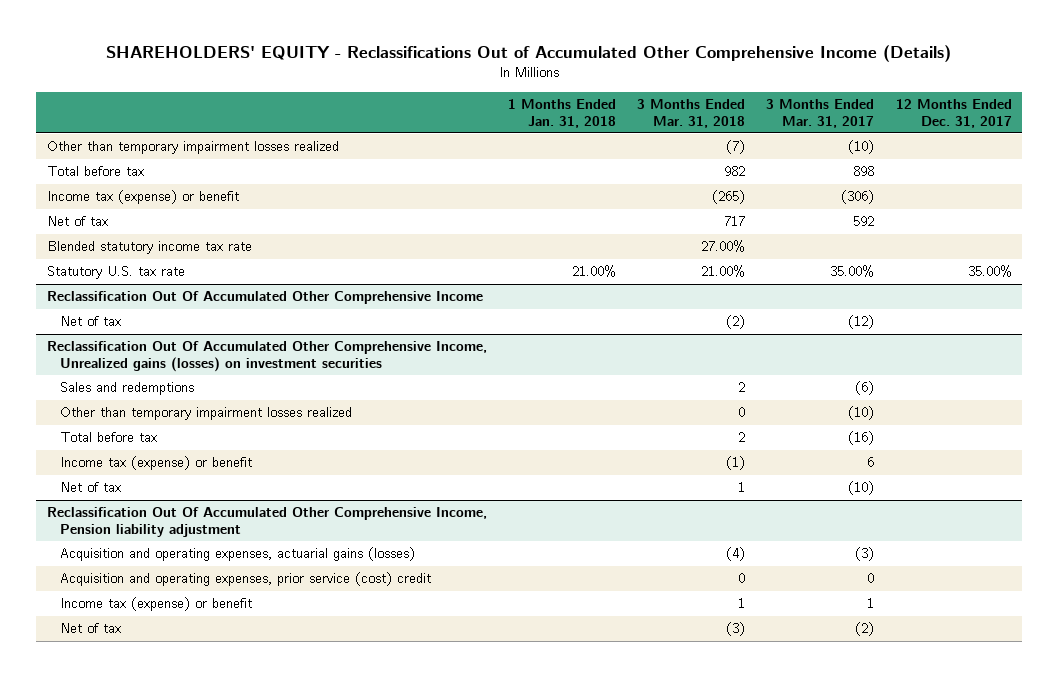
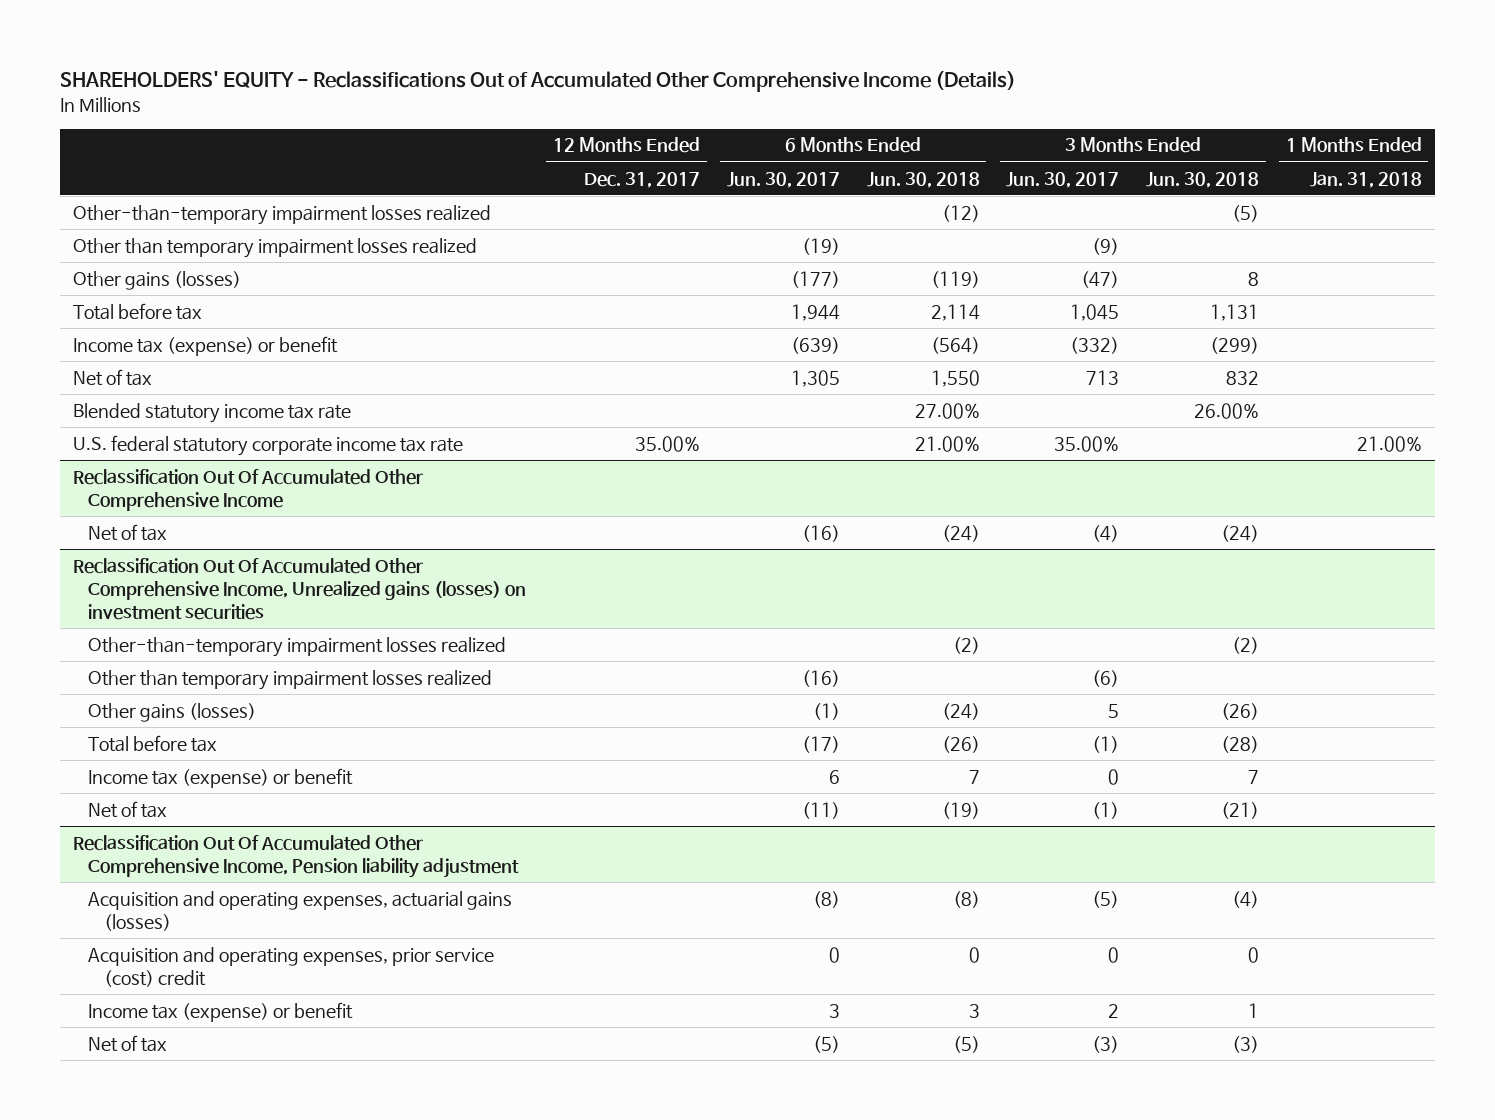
- | 1 Months Ended Jan. 31, 2018 | 3 Months Ended Mar. 31, 2018 | 3 Months Ended Mar. 31, 2017 | 12 Months Ended Dec. 31, 2017
+ | 12 Months Ended Dec. 31, 2017 | 6 Months Ended Jun. 30, 2017 | 6 Months Ended Jun. 30, 2018 | 3 Months Ended Jun. 30, 2017 | 3 Months Ended Jun. 30, 2018 | 1 Months Ended Jan. 31, 2018
+ Other-than-temporary impairment losses realized | | | (12) | | (5) |
+ Other gains (losses) | | (177) | (119) | (47) | 8 |
- Statutory U.S. tax rate | 21.00% | 21.00% | 35.00% | 35.00%
+ U.S. federal statutory corporate income tax rate | 35.00% | | 21.00% | 35.00% | | 21.00%
@ Reclassification Out Of Accumulated Other Comprehensive Income, Unrealized gains (losses) on investment securities
- Sales and redemptions | | 2 | (6) |
+ Other-than-temporary impairment losses realized | | | (2) | | (2) |
+ Other gains (losses) | | (1) | (24) | 5 | (26) |

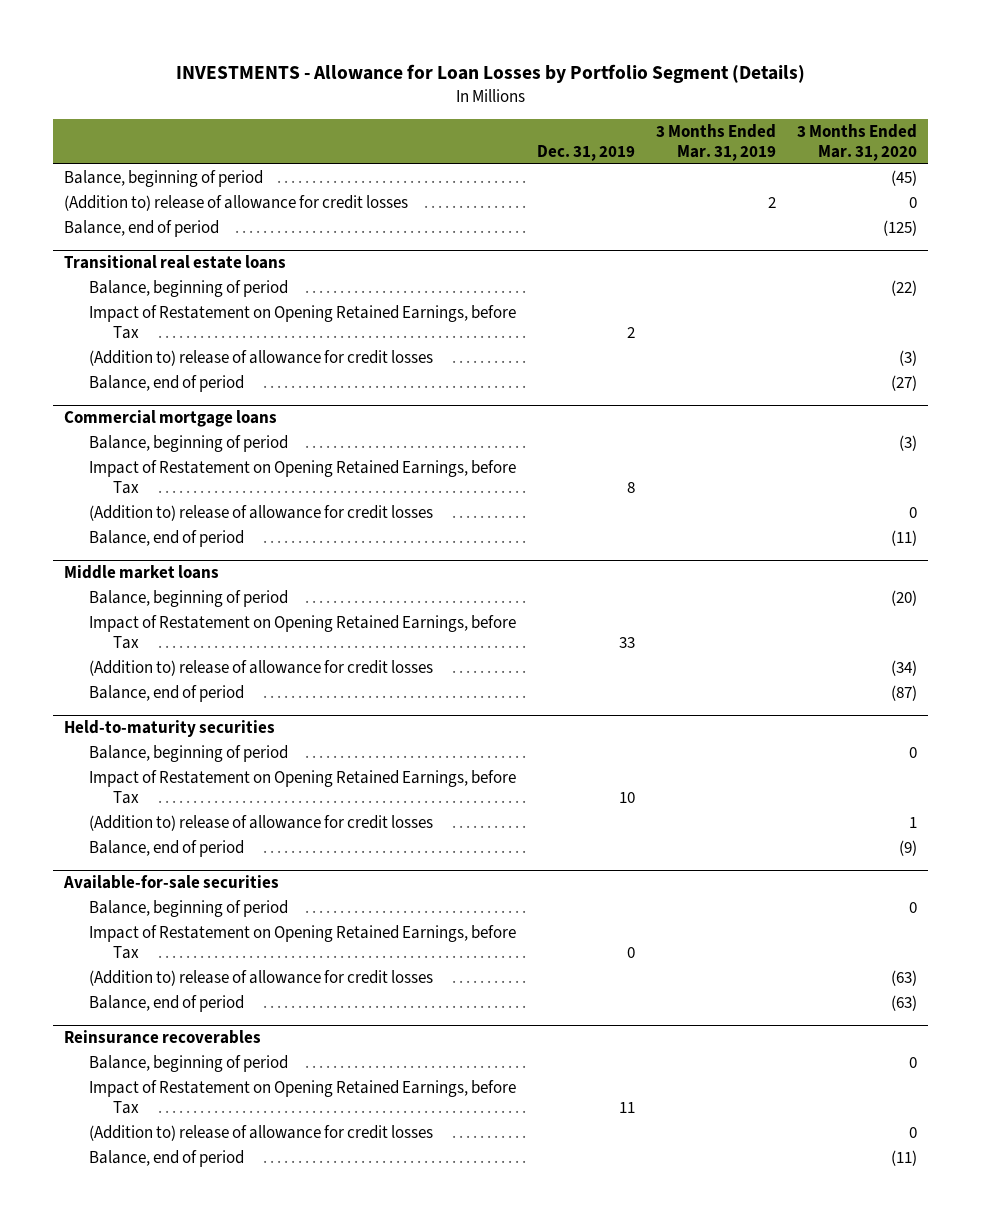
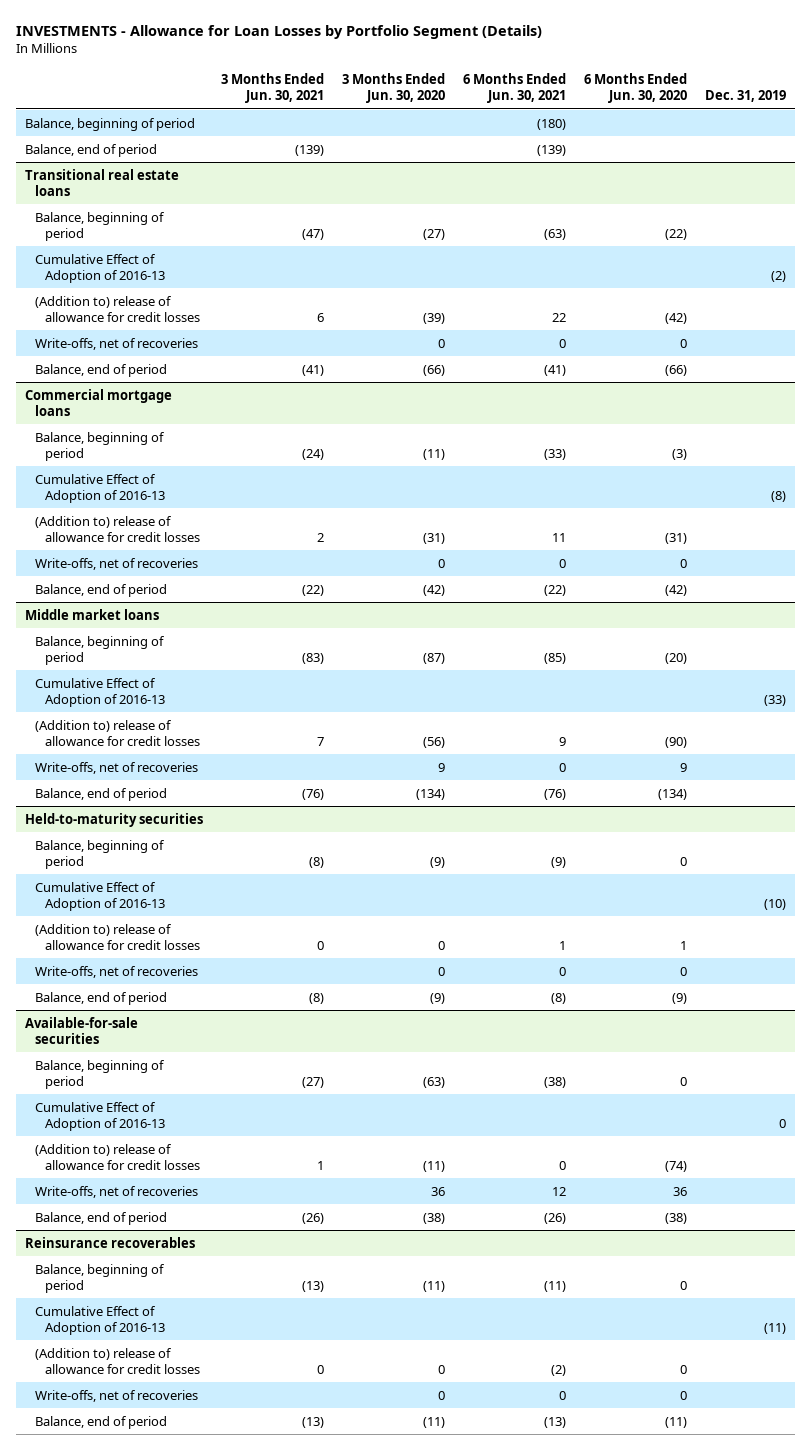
- | Dec. 31, 2019 | 3 Months Ended Mar. 31, 2019 | 3 Months Ended Mar. 31, 2020
+ | 3 Months Ended Jun. 30, 2021 | 3 Months Ended Jun. 30, 2020 | 6 Months Ended Jun. 30, 2021 | 6 Months Ended Jun. 30, 2020 | Dec. 31, 2019
- (Addition to) release of allowance for credit losses | | 2 | 0
@ Transitional real estate loans
- Impact of Restatement on Opening Retained Earnings, before Tax | 2 | |
+ Cumulative Effect of Adoption of 2016-13 | | | | | (2)
+ Write-offs, net of recoveries | | 0 | 0 | 0 |
@ Commercial mortgage loans
- Impact of Restatement on Opening Retained Earnings, before Tax | 8 | |
+ Cumulative Effect of Adoption of 2016-13 | | | | | (8)
+ Write-offs, net of recoveries | | 0 | 0 | 0 |
@ Middle market loans
- Impact of Restatement on Opening Retained Earnings, before Tax | 33 | |
+ Cumulative Effect of Adoption of 2016-13 | | | | | (33)
+ Write-offs, net of recoveries | | 9 | 0 | 9 |
@ Held-to-maturity securities
- Impact of Restatement on Opening Retained Earnings, before Tax | 10 | |
+ Cumulative Effect of Adoption of 2016-13 | | | | | (10)
+ Write-offs, net of recoveries | | 0 | 0 | 0 |
@ Available-for-sale securities
- Impact of Restatement on Opening Retained Earnings, before Tax | 0 | |
+ Cumulative Effect of Adoption of 2016-13 | | | | | 0
+ Write-offs, net of recoveries | | 36 | 12 | 36 |
@ Reinsurance recoverables
- Impact of Restatement on Opening Retained Earnings, before Tax | 11 | |
+ Cumulative Effect of Adoption of 2016-13 | | | | | (11)
+ Write-offs, net of recoveries | | 0 | 0 | 0 |

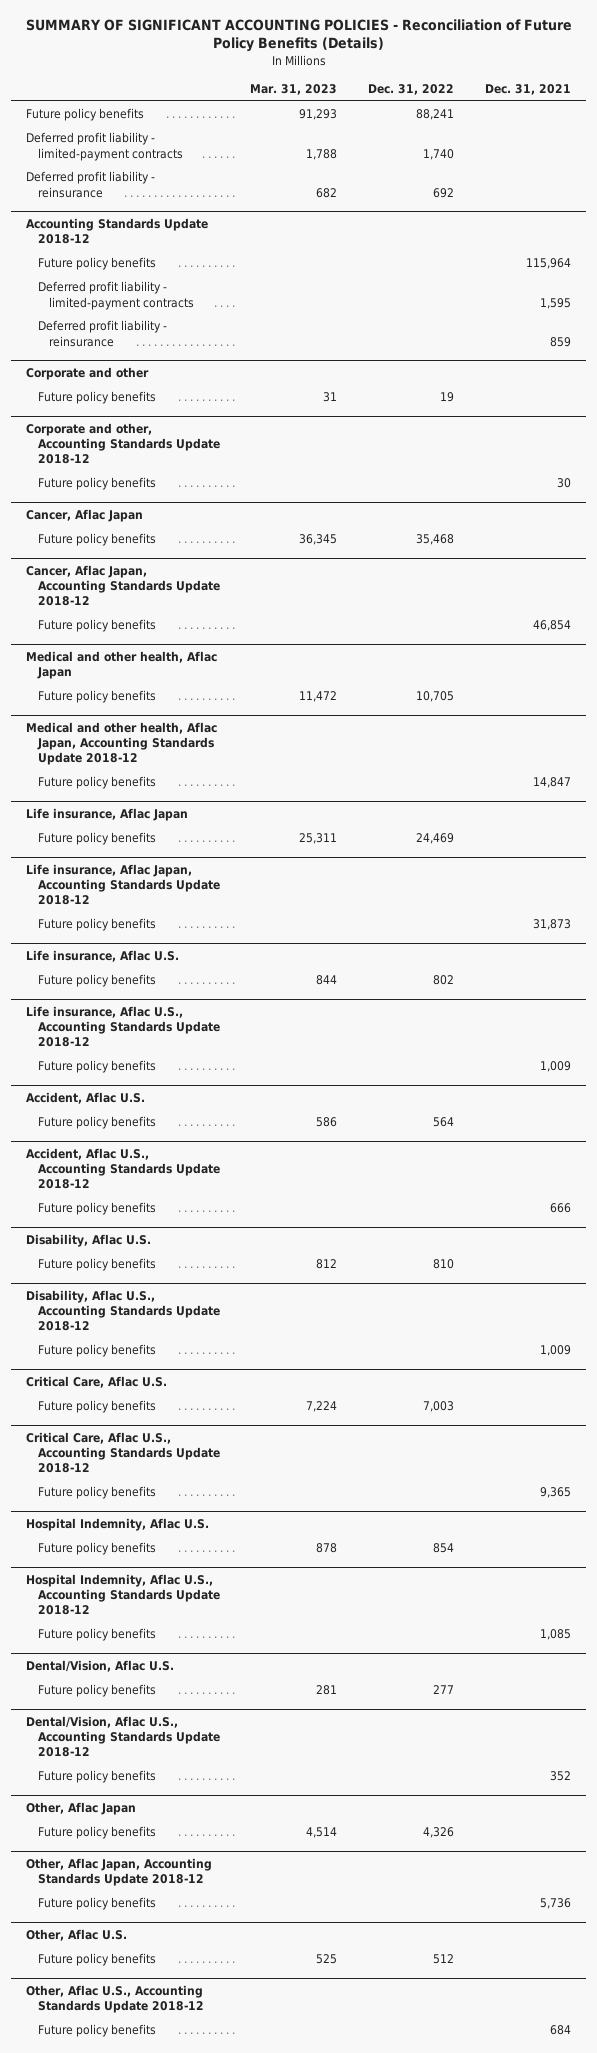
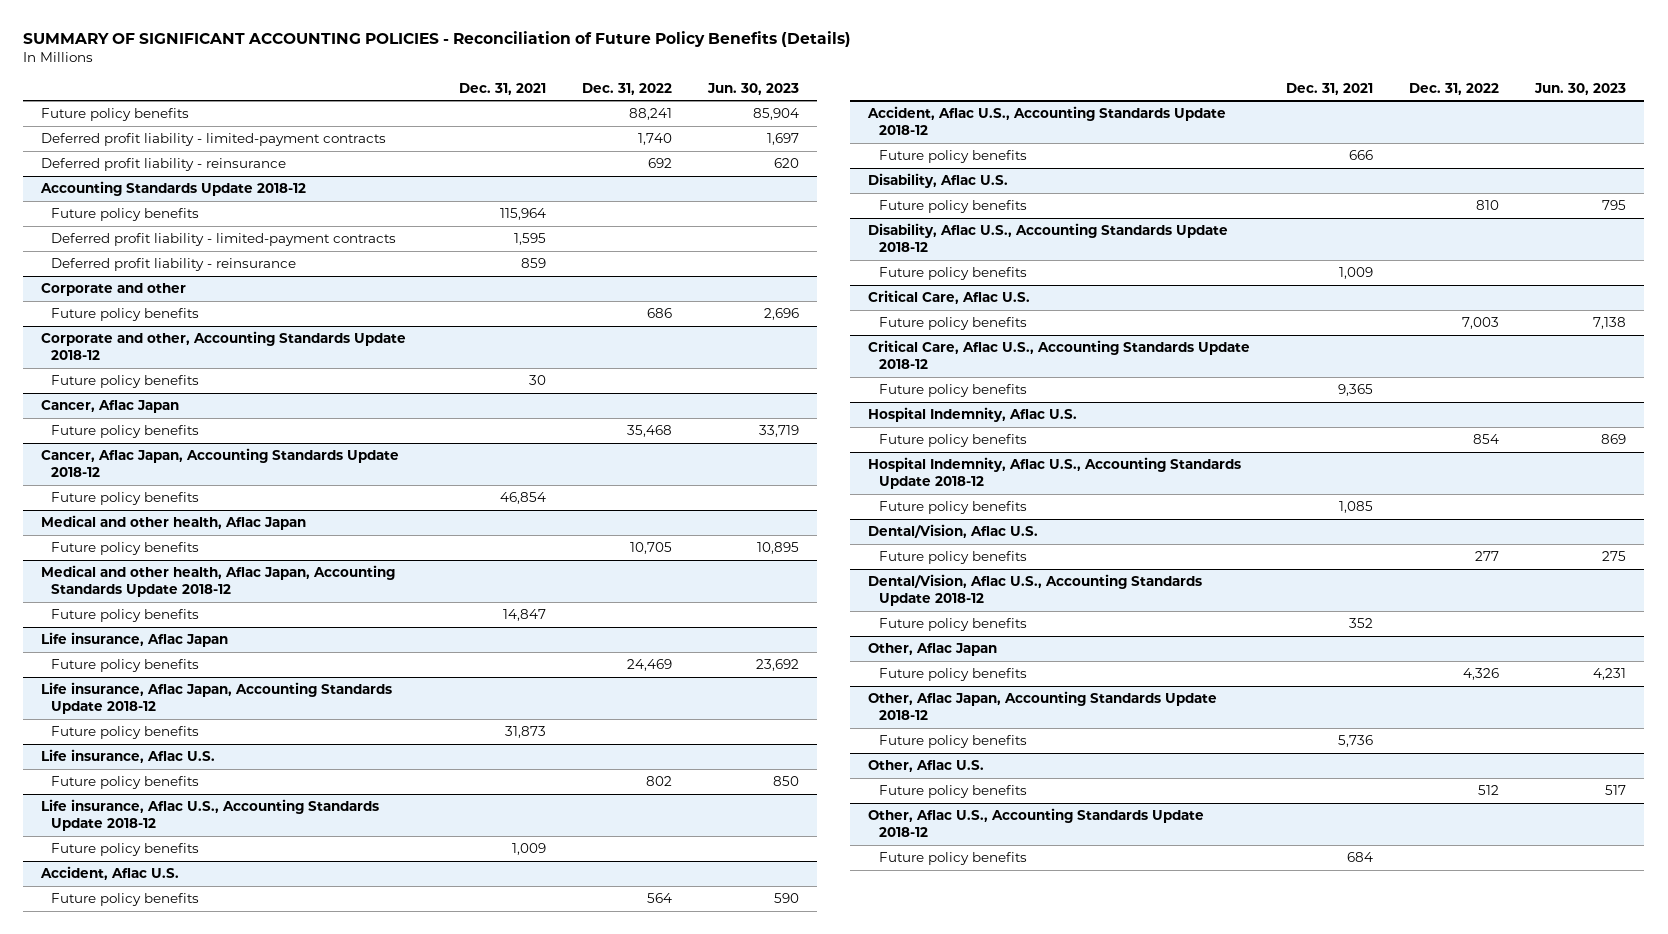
- | Mar. 31, 2023 | Dec. 31, 2022 | Dec. 31, 2021
+ | Dec. 31, 2021 | Dec. 31, 2022 | Jun. 30, 2023
@ Corporate and other
- Future policy benefits | 31 | 19 |
+ Future policy benefits | | 686 | 2,696

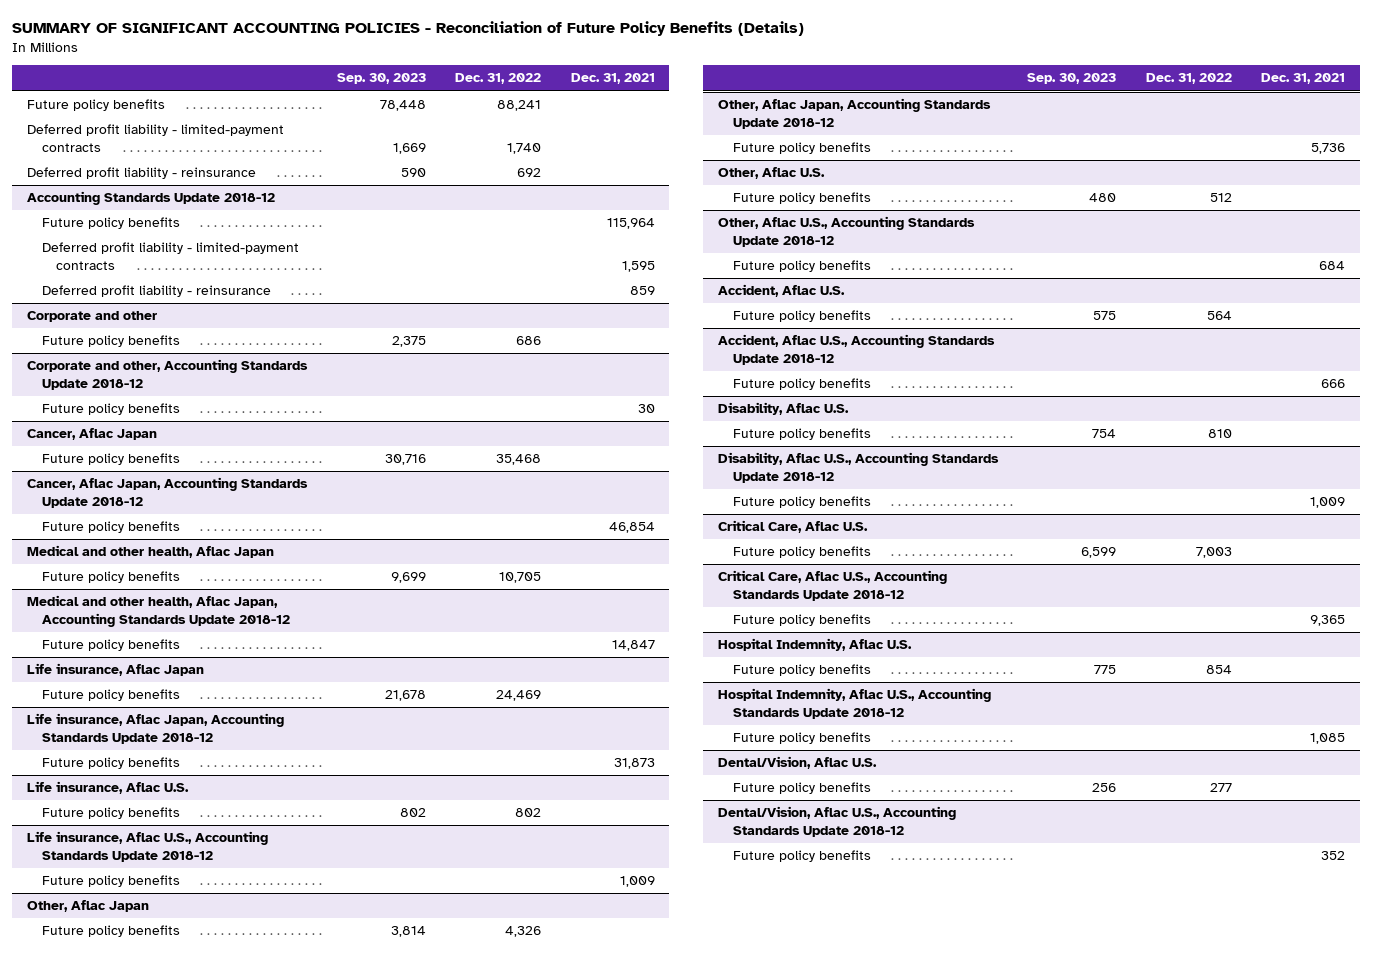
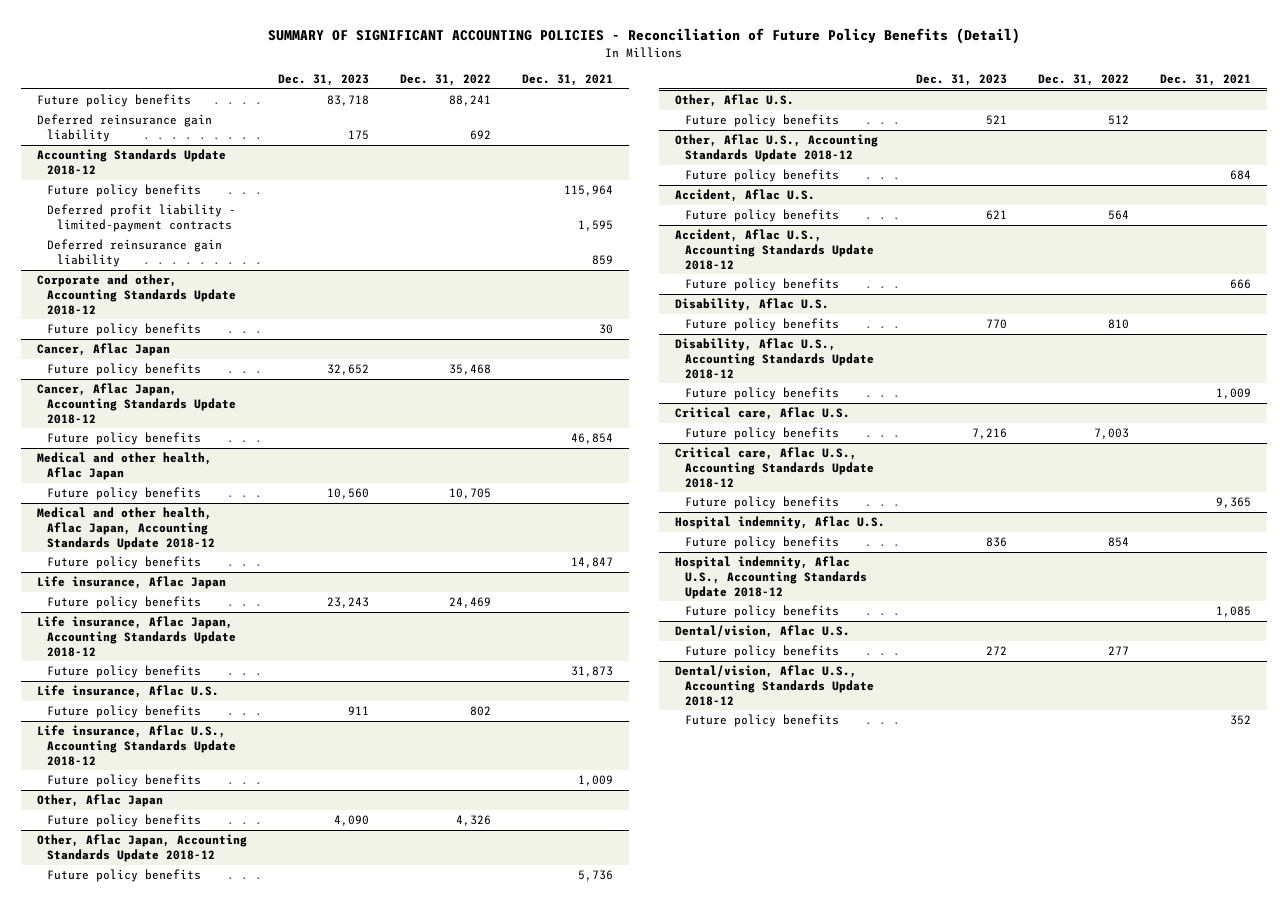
- SUMMARY OF SIGNIFICANT ACCOUNTING POLICIES - Reconciliation of Future Policy Benefits (Details)
+ SUMMARY OF SIGNIFICANT ACCOUNTING POLICIES - Reconciliation of Future Policy Benefits (Detail)
- | Sep. 30, 2023 | Dec. 31, 2022 | Dec. 31, 2021
+ | Dec. 31, 2023 | Dec. 31, 2022 | Dec. 31, 2021
- Deferred profit liability - limited-payment contracts | 1,669 | 1,740 |
- Deferred profit liability - reinsurance | 590 | 692 |
+ Deferred reinsurance gain liability | 175 | 692 |
@ Accounting Standards Update 2018-12
- Deferred profit liability - reinsurance | | | 859
- Corporate and other
- Future policy benefits | 2,375 | 686 |
@ Accounting Standards Update 2018-12
+ Deferred reinsurance gain liability | | | 859
- Critical Care, Aflac U.S.
+ Critical care, Aflac U.S.
- Critical Care, Aflac U.S., Accounting Standards Update 2018-12
+ Critical care, Aflac U.S., Accounting Standards Update 2018-12
- Hospital Indemnity, Aflac U.S.
+ Hospital indemnity, Aflac U.S.
- Hospital Indemnity, Aflac U.S., Accounting Standards Update 2018-12
+ Hospital indemnity, Aflac U.S., Accounting Standards Update 2018-12
- Dental/Vision, Aflac U.S.
+ Dental/vision, Aflac U.S.
- Dental/Vision, Aflac U.S., Accounting Standards Update 2018-12
+ Dental/vision, Aflac U.S., Accounting Standards Update 2018-12

